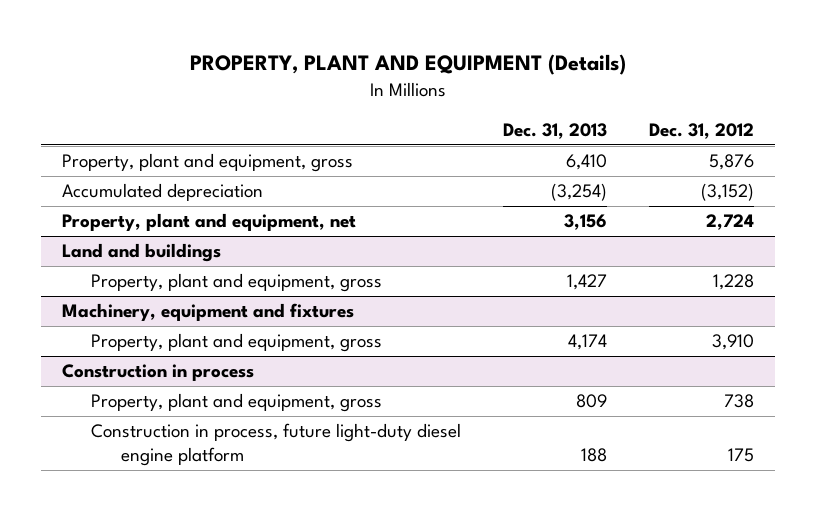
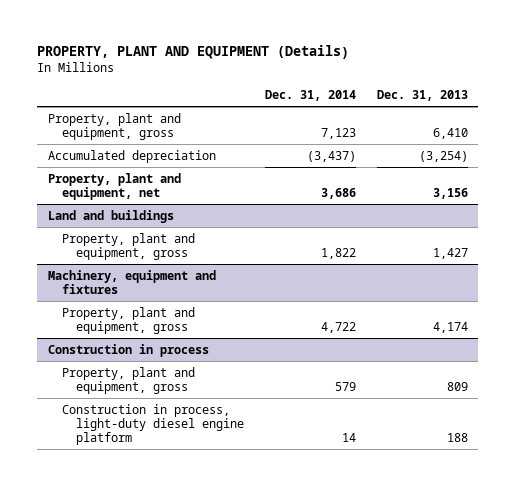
- | Dec. 31, 2013 | Dec. 31, 2012
+ | Dec. 31, 2014 | Dec. 31, 2013
@ Construction in process
- Construction in process, future light-duty diesel engine platform | 188 | 175
+ Construction in process, light-duty diesel engine platform | 14 | 188

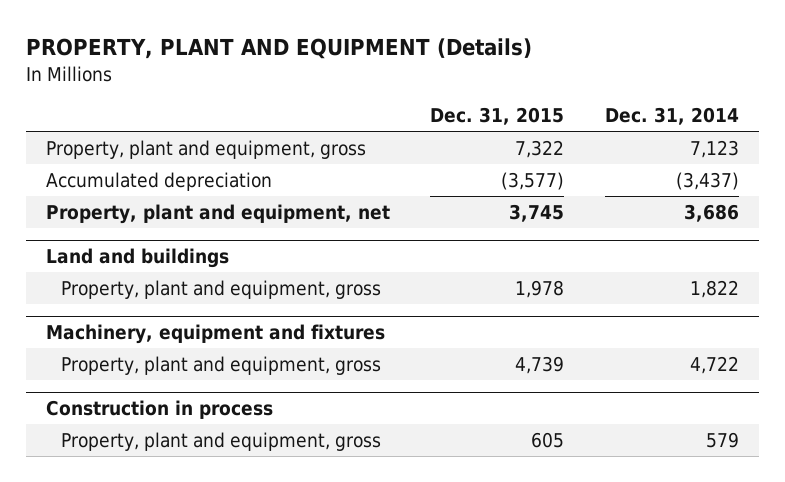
- | Dec. 31, 2014 | Dec. 31, 2013
+ | Dec. 31, 2015 | Dec. 31, 2014
@ Construction in process
- Construction in process, light-duty diesel engine platform | 14 | 188

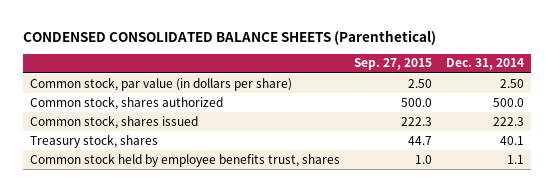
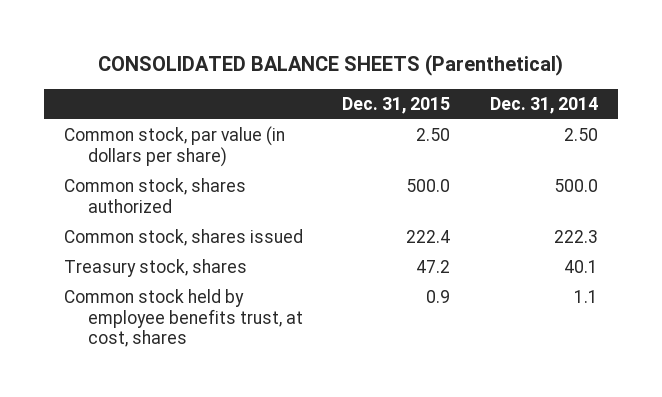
- CONDENSED CONSOLIDATED BALANCE SHEETS (Parenthetical)
+ CONSOLIDATED BALANCE SHEETS (Parenthetical)
- | Sep. 27, 2015 | Dec. 31, 2014
+ | Dec. 31, 2015 | Dec. 31, 2014
- Common stock held by employee benefits trust, shares | 1.0 | 1.1
+ Common stock held by employee benefits trust, at cost, shares | 0.9 | 1.1

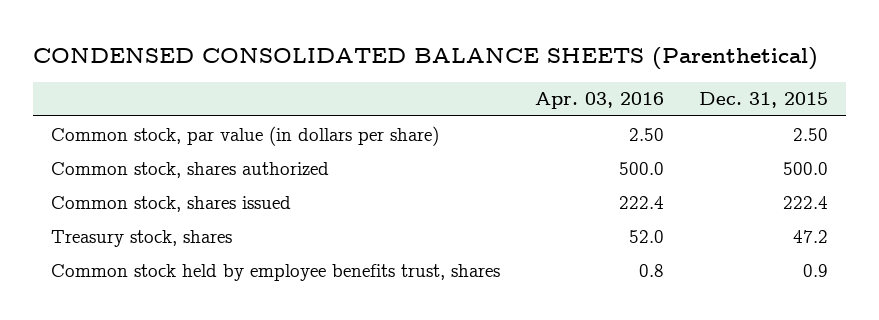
- CONSOLIDATED BALANCE SHEETS (Parenthetical)
+ CONDENSED CONSOLIDATED BALANCE SHEETS (Parenthetical)
- | Dec. 31, 2015 | Dec. 31, 2014
+ | Apr. 03, 2016 | Dec. 31, 2015
- Common stock held by employee benefits trust, at cost, shares | 0.9 | 1.1
+ Common stock held by employee benefits trust, shares | 0.8 | 0.9

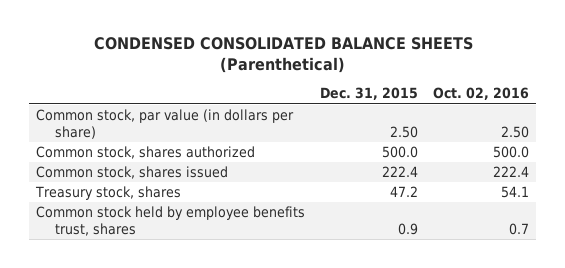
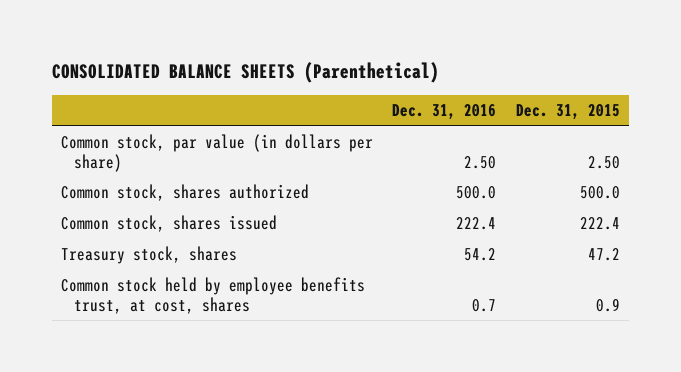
- CONDENSED CONSOLIDATED BALANCE SHEETS (Parenthetical)
+ CONSOLIDATED BALANCE SHEETS (Parenthetical)
- | Dec. 31, 2015 | Oct. 02, 2016
+ | Dec. 31, 2016 | Dec. 31, 2015
- Common stock held by employee benefits trust, shares | 0.9 | 0.7
+ Common stock held by employee benefits trust, at cost, shares | 0.7 | 0.9

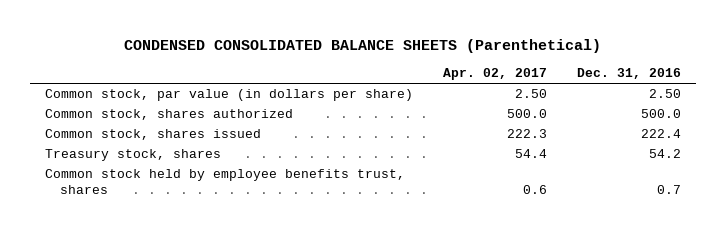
- CONSOLIDATED BALANCE SHEETS (Parenthetical)
+ CONDENSED CONSOLIDATED BALANCE SHEETS (Parenthetical)
- | Dec. 31, 2016 | Dec. 31, 2015
+ | Apr. 02, 2017 | Dec. 31, 2016
- Common stock held by employee benefits trust, at cost, shares | 0.7 | 0.9
+ Common stock held by employee benefits trust, shares | 0.6 | 0.7

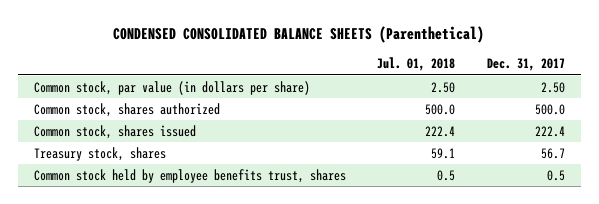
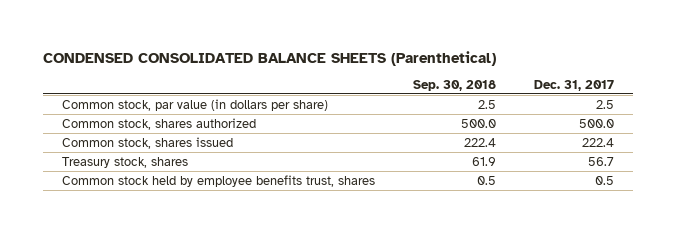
- | Jul. 01, 2018 | Dec. 31, 2017
+ | Sep. 30, 2018 | Dec. 31, 2017
- Common stock, par value (in dollars per share) | 2.50 | 2.50
+ Common stock, par value (in dollars per share) | 2.5 | 2.5

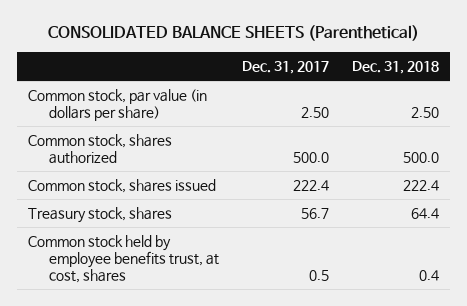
- CONDENSED CONSOLIDATED BALANCE SHEETS (Parenthetical)
+ CONSOLIDATED BALANCE SHEETS (Parenthetical)
- | Sep. 30, 2018 | Dec. 31, 2017
+ | Dec. 31, 2017 | Dec. 31, 2018
- Common stock, par value (in dollars per share) | 2.5 | 2.5
+ Common stock, par value (in dollars per share) | 2.50 | 2.50
- Common stock held by employee benefits trust, shares | 0.5 | 0.5
+ Common stock held by employee benefits trust, at cost, shares | 0.5 | 0.4

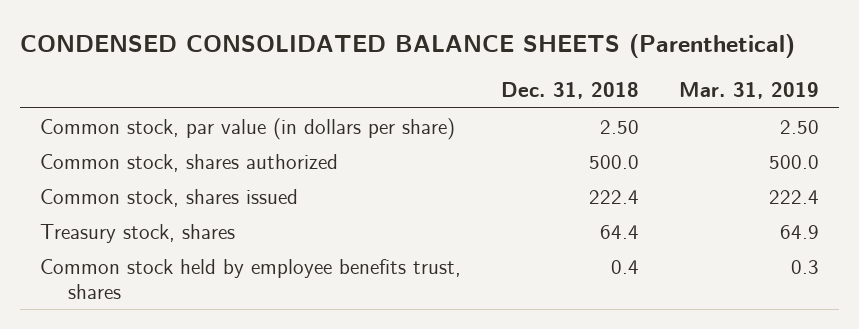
- CONSOLIDATED BALANCE SHEETS (Parenthetical)
+ CONDENSED CONSOLIDATED BALANCE SHEETS (Parenthetical)
- | Dec. 31, 2017 | Dec. 31, 2018
+ | Dec. 31, 2018 | Mar. 31, 2019
- Common stock held by employee benefits trust, at cost, shares | 0.5 | 0.4
+ Common stock held by employee benefits trust, shares | 0.4 | 0.3

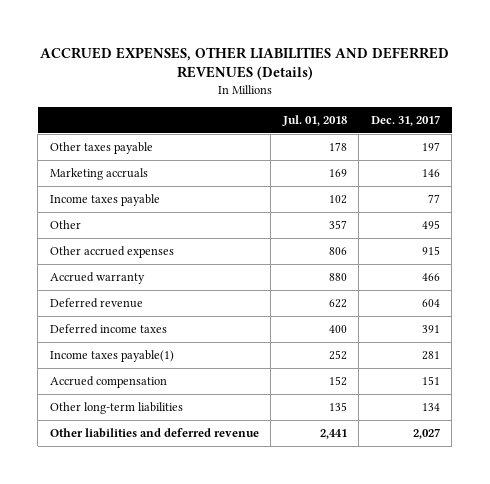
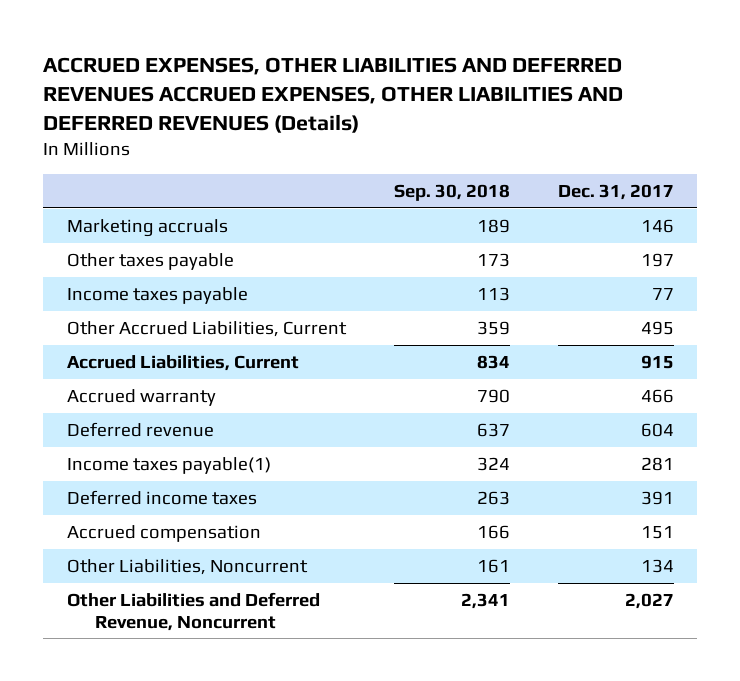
- ACCRUED EXPENSES, OTHER LIABILITIES AND DEFERRED REVENUES (Details)
+ ACCRUED EXPENSES, OTHER LIABILITIES AND DEFERRED REVENUES ACCRUED EXPENSES, OTHER LIABILITIES AND DEFERRED REVENUES (Details)
- | Jul. 01, 2018 | Dec. 31, 2017
+ | Sep. 30, 2018 | Dec. 31, 2017
moved down: Other taxes payable | 173 | 197
- Other | 357 | 495
- Other accrued expenses | 806 | 915
+ Other Accrued Liabilities, Current | 359 | 495
+ Accrued Liabilities, Current | 834 | 915
moved down: Deferred income taxes | 263 | 391
- Other long-term liabilities | 135 | 134
- Other liabilities and deferred revenue | 2,441 | 2,027
+ Other Liabilities, Noncurrent | 161 | 134
+ Other Liabilities and Deferred Revenue, Noncurrent | 2,341 | 2,027

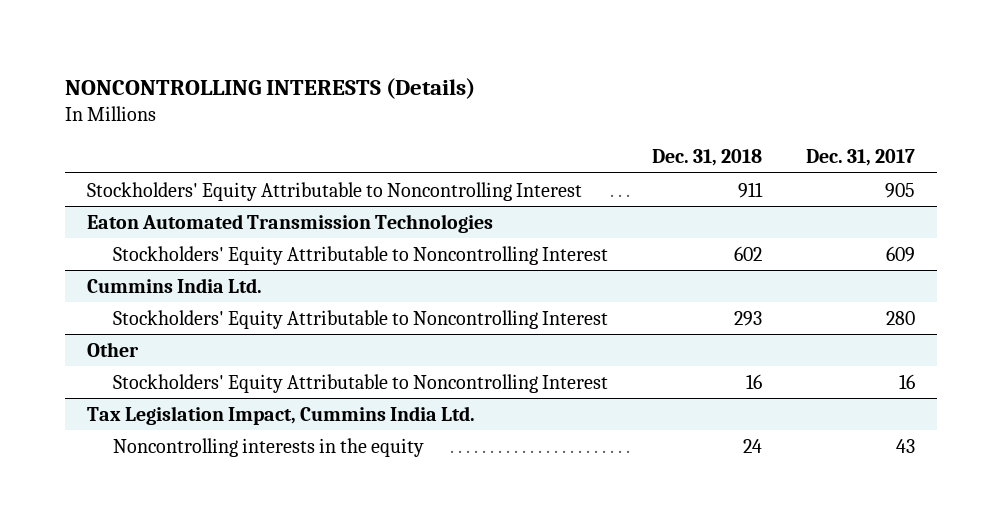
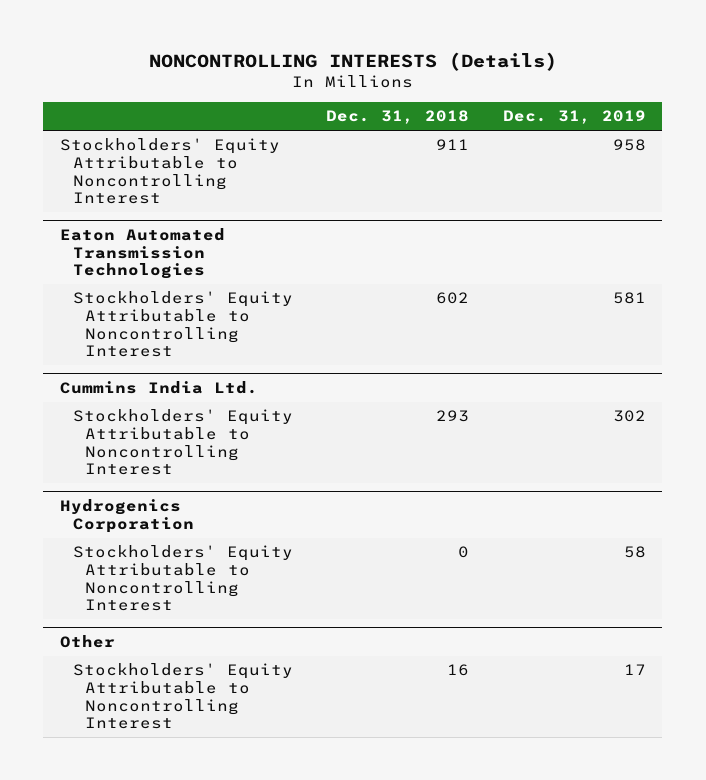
- | Dec. 31, 2018 | Dec. 31, 2017
+ | Dec. 31, 2018 | Dec. 31, 2019
+ Hydrogenics Corporation
+ Stockholders' Equity Attributable to Noncontrolling Interest | 0 | 58
- Tax Legislation Impact, Cummins India Ltd.
- Noncontrolling interests in the equity | 24 | 43

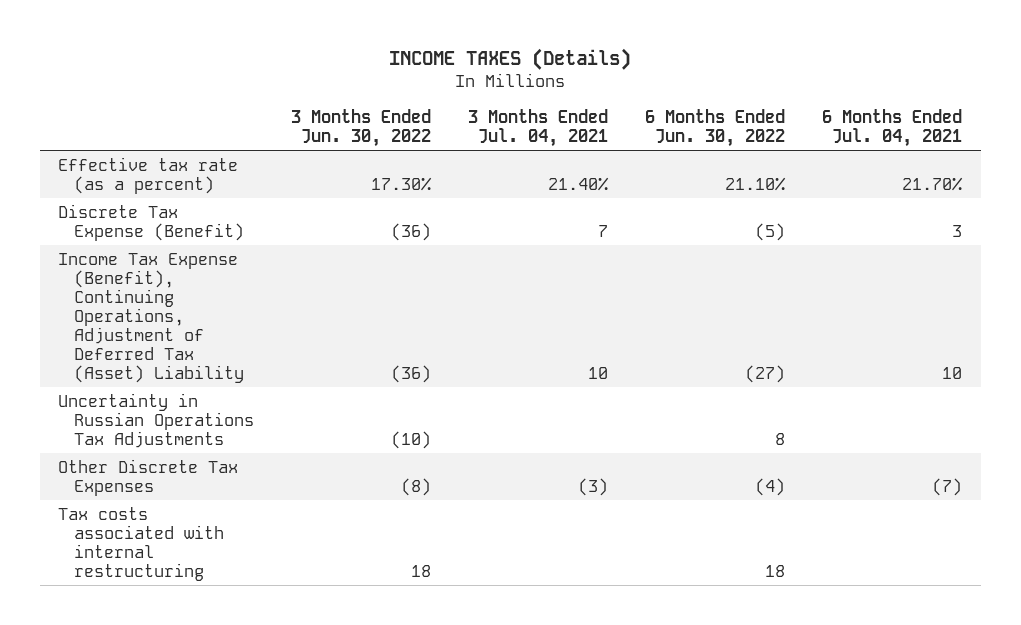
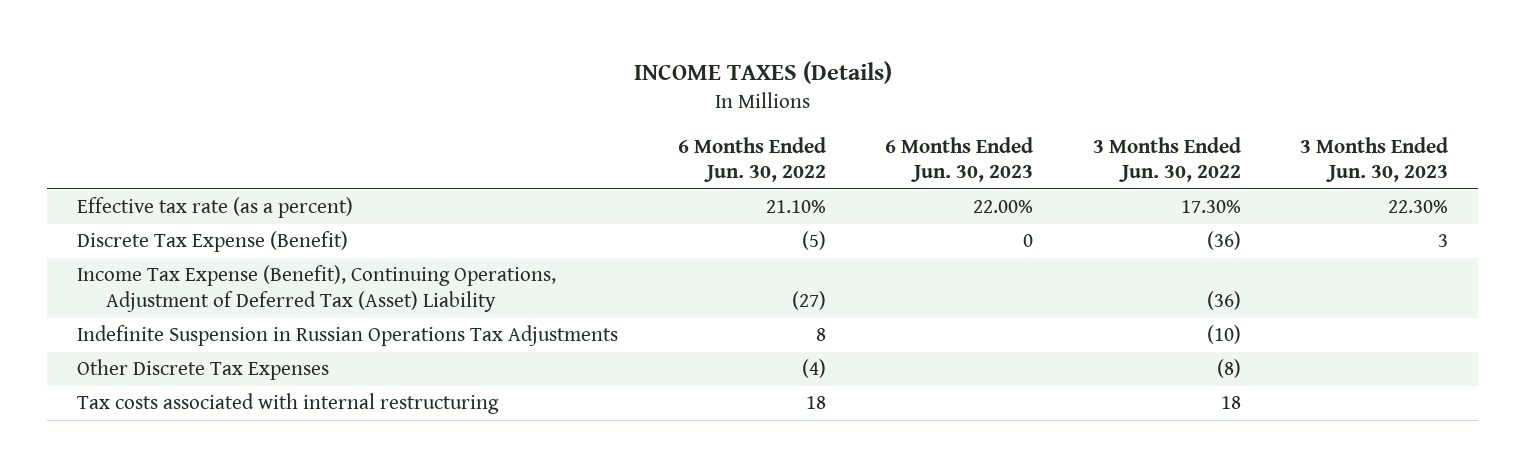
- | 3 Months Ended Jun. 30, 2022 | 3 Months Ended Jul. 04, 2021 | 6 Months Ended Jun. 30, 2022 | 6 Months Ended Jul. 04, 2021
+ | 6 Months Ended Jun. 30, 2022 | 6 Months Ended Jun. 30, 2023 | 3 Months Ended Jun. 30, 2022 | 3 Months Ended Jun. 30, 2023
- Uncertainty in Russian Operations Tax Adjustments | (10) | | 8 |
+ Indefinite Suspension in Russian Operations Tax Adjustments | 8 | | (10) |

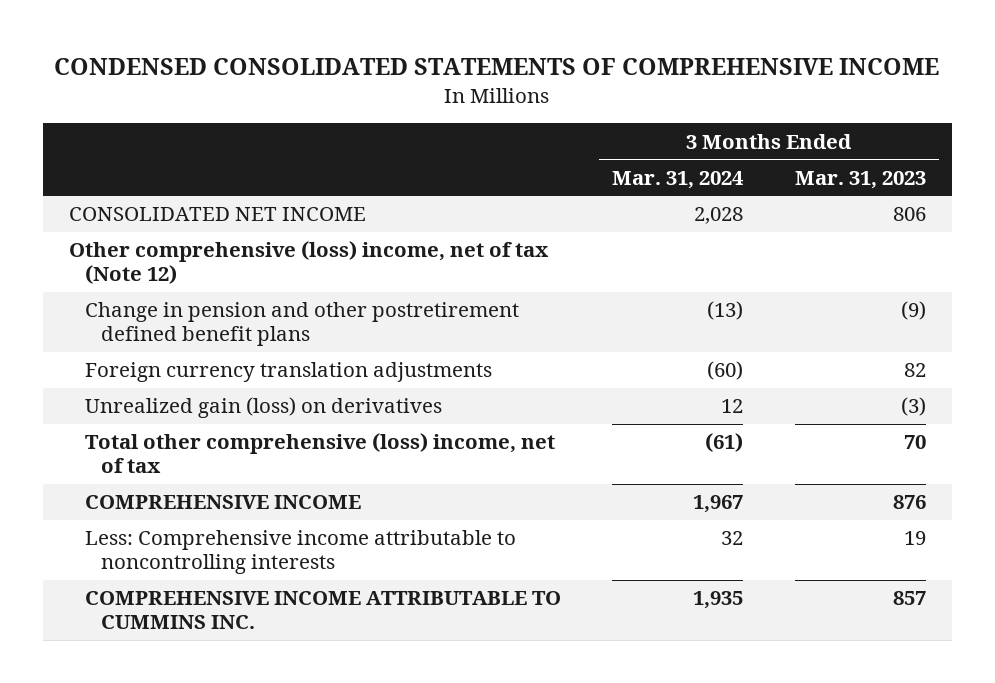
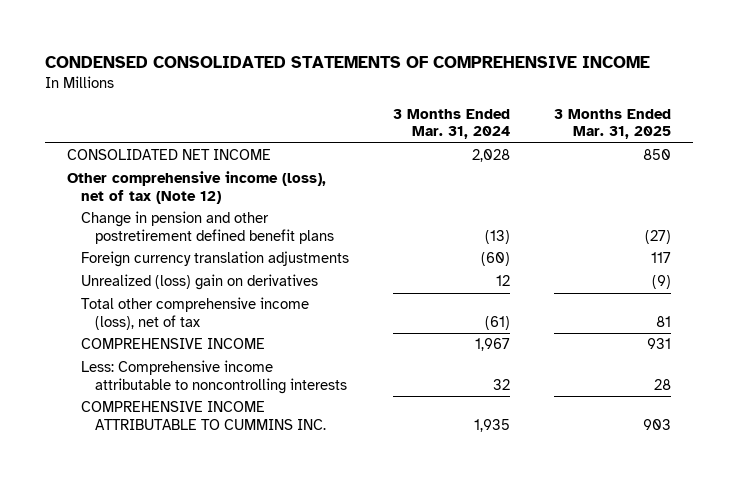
- | 3 Months Ended Mar. 31, 2024 | 3 Months Ended Mar. 31, 2023
+ | 3 Months Ended Mar. 31, 2024 | 3 Months Ended Mar. 31, 2025
- Other comprehensive (loss) income, net of tax (Note 12)
+ Other comprehensive income (loss), net of tax (Note 12)
- Unrealized gain (loss) on derivatives | 12 | (3)
- Total other comprehensive (loss) income, net of tax | (61) | 70
+ Unrealized (loss) gain on derivatives | 12 | (9)
+ Total other comprehensive income (loss), net of tax | (61) | 81

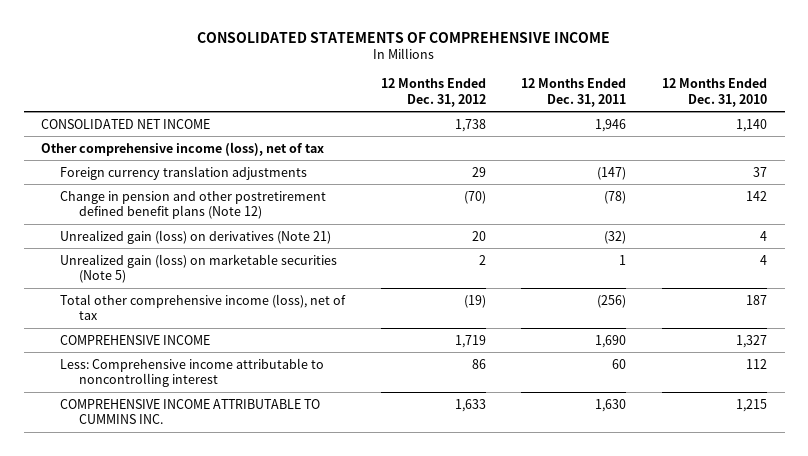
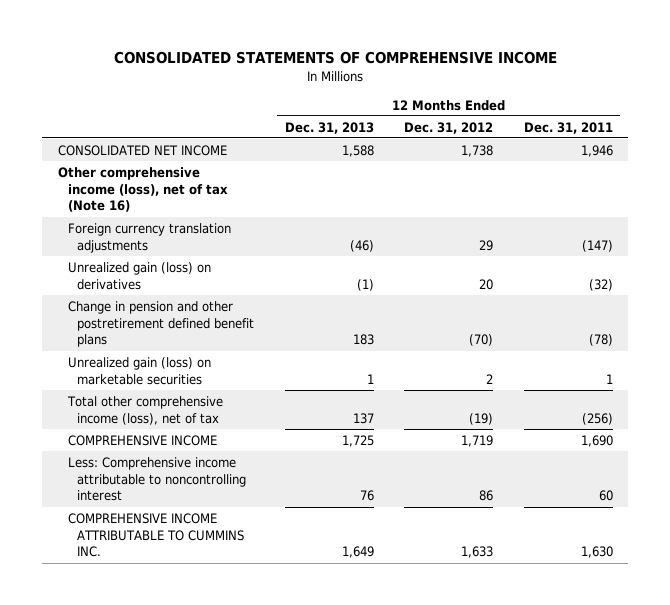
- | 12 Months Ended Dec. 31, 2012 | 12 Months Ended Dec. 31, 2011 | 12 Months Ended Dec. 31, 2010
+ | 12 Months Ended Dec. 31, 2013 | 12 Months Ended Dec. 31, 2012 | 12 Months Ended Dec. 31, 2011
- Other comprehensive income (loss), net of tax
+ Other comprehensive income (loss), net of tax (Note 16)
- Change in pension and other postretirement defined benefit plans (Note 12) | (70) | (78) | 142
- Unrealized gain (loss) on derivatives (Note 21) | 20 | (32) | 4
- Unrealized gain (loss) on marketable securities (Note 5) | 2 | 1 | 4
+ Unrealized gain (loss) on derivatives | (1) | 20 | (32)
+ Change in pension and other postretirement defined benefit plans | 183 | (70) | (78)
+ Unrealized gain (loss) on marketable securities | 1 | 2 | 1

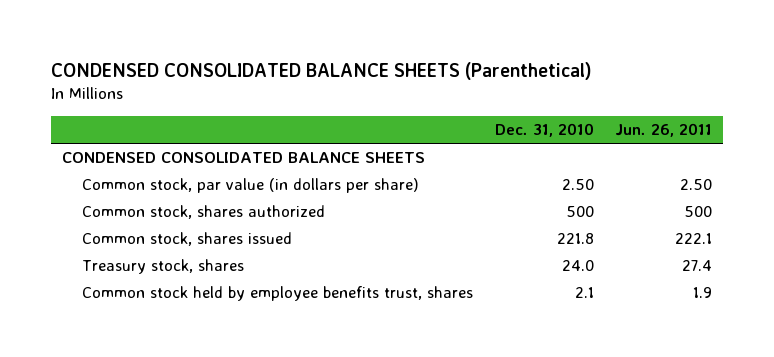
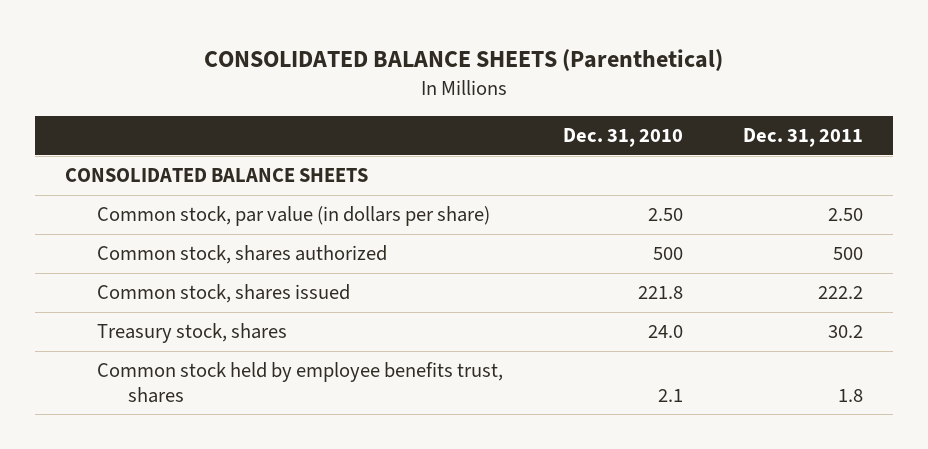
- CONDENSED CONSOLIDATED BALANCE SHEETS (Parenthetical)
+ CONSOLIDATED BALANCE SHEETS (Parenthetical)
- | Dec. 31, 2010 | Jun. 26, 2011
+ | Dec. 31, 2010 | Dec. 31, 2011
- CONDENSED CONSOLIDATED BALANCE SHEETS
+ CONSOLIDATED BALANCE SHEETS

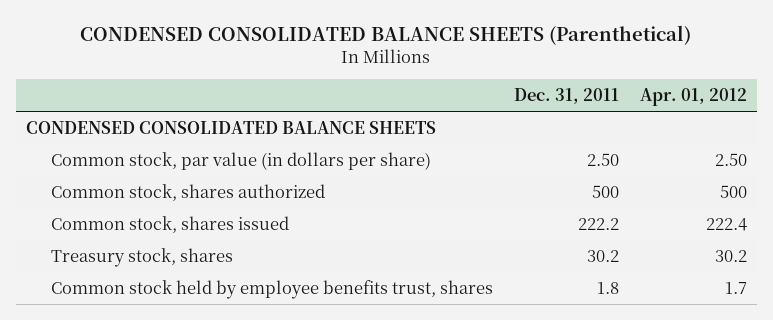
- CONSOLIDATED BALANCE SHEETS (Parenthetical)
+ CONDENSED CONSOLIDATED BALANCE SHEETS (Parenthetical)
- | Dec. 31, 2010 | Dec. 31, 2011
+ | Dec. 31, 2011 | Apr. 01, 2012
- CONSOLIDATED BALANCE SHEETS
+ CONDENSED CONSOLIDATED BALANCE SHEETS

